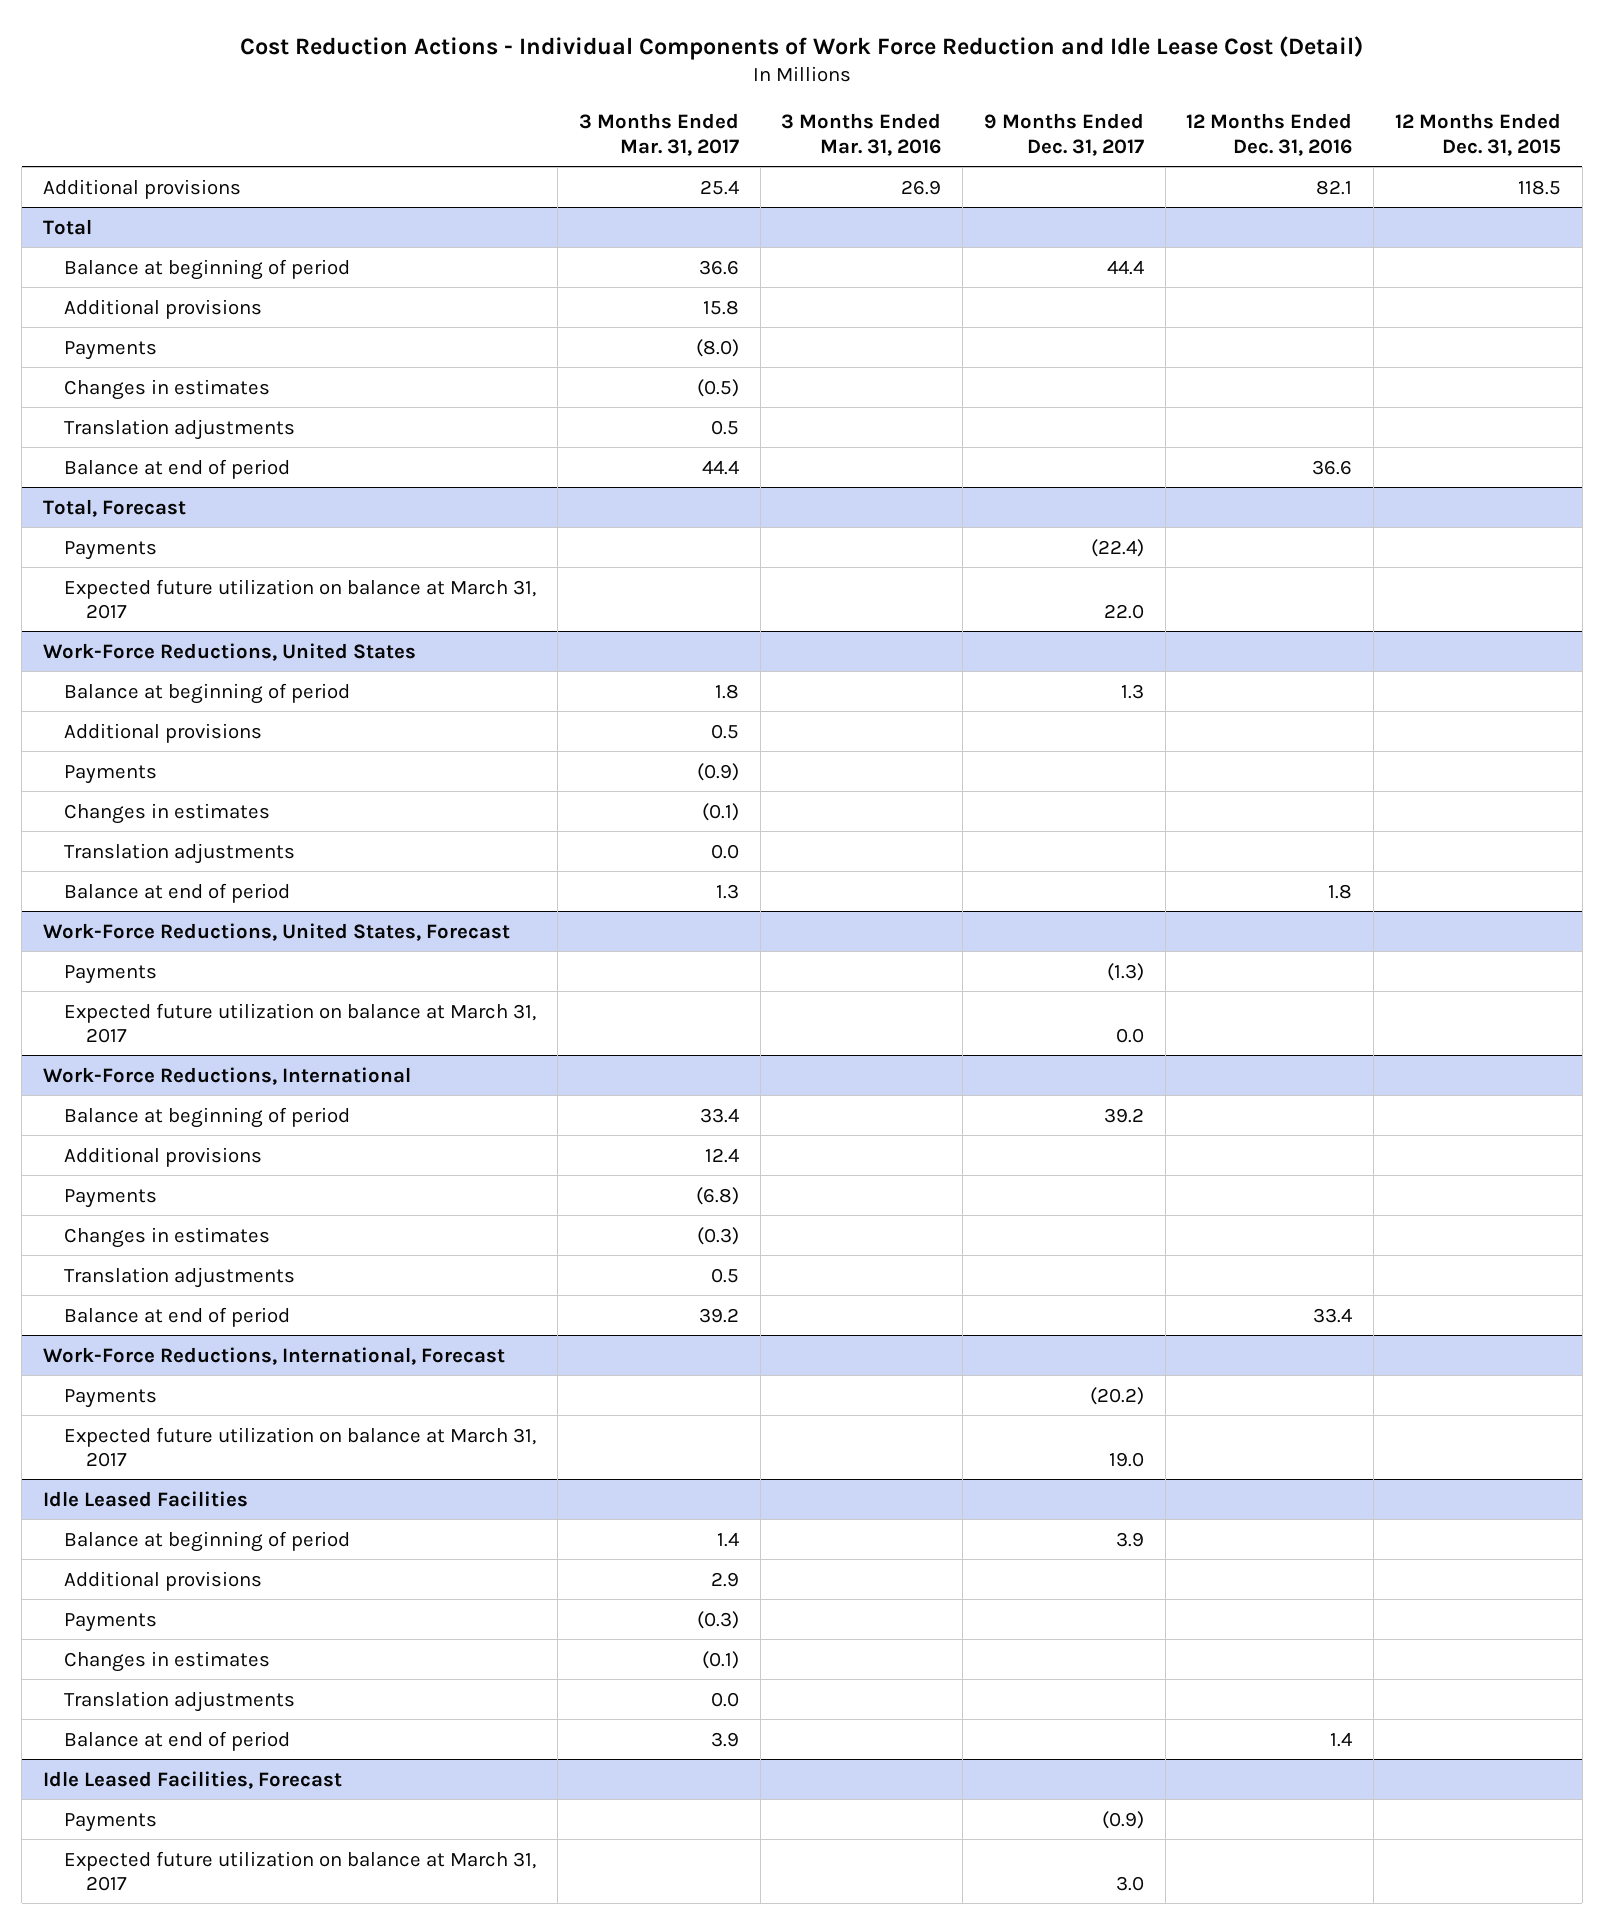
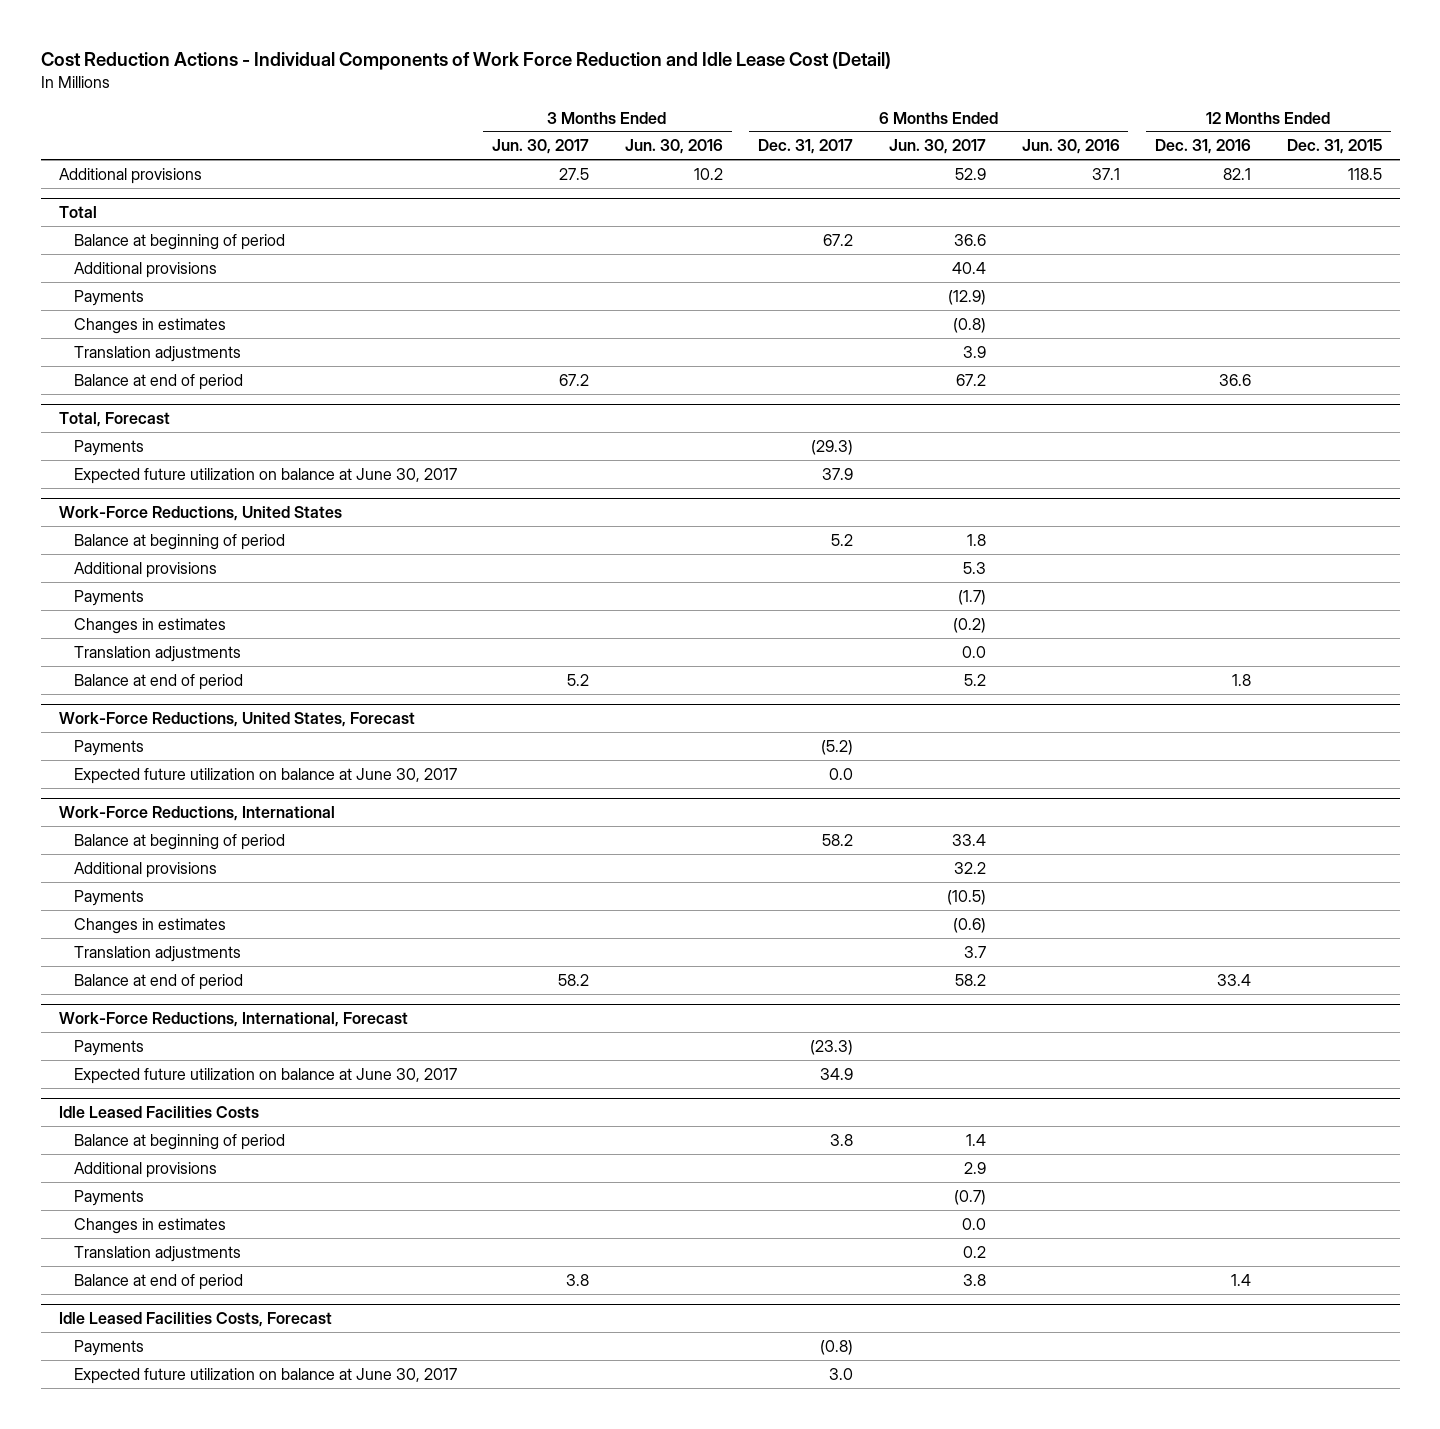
- | 3 Months Ended Mar. 31, 2017 | 3 Months Ended Mar. 31, 2016 | 9 Months Ended Dec. 31, 2017 | 12 Months Ended Dec. 31, 2016 | 12 Months Ended Dec. 31, 2015
+ | 3 Months Ended Jun. 30, 2017 | 3 Months Ended Jun. 30, 2016 | 6 Months Ended Dec. 31, 2017 | 6 Months Ended Jun. 30, 2017 | 6 Months Ended Jun. 30, 2016 | 12 Months Ended Dec. 31, 2016 | 12 Months Ended Dec. 31, 2015
@ Total, Forecast
- Expected future utilization on balance at March 31, 2017 | | | 22.0 | |
+ Expected future utilization on balance at June 30, 2017 | | | 37.9 | | | |
@ Work-Force Reductions, United States, Forecast
- Expected future utilization on balance at March 31, 2017 | | | 0.0 | |
+ Expected future utilization on balance at June 30, 2017 | | | 0.0 | | | |
@ Work-Force Reductions, International, Forecast
- Expected future utilization on balance at March 31, 2017 | | | 19.0 | |
- Idle Leased Facilities
@ Work-Force Reductions, International, Forecast
+ Expected future utilization on balance at June 30, 2017 | | | 34.9 | | | |
+ Idle Leased Facilities Costs
- Idle Leased Facilities, Forecast
+ Idle Leased Facilities Costs, Forecast
- Expected future utilization on balance at March 31, 2017 | | | 3.0 | |
+ Expected future utilization on balance at June 30, 2017 | | | 3.0 | | | |

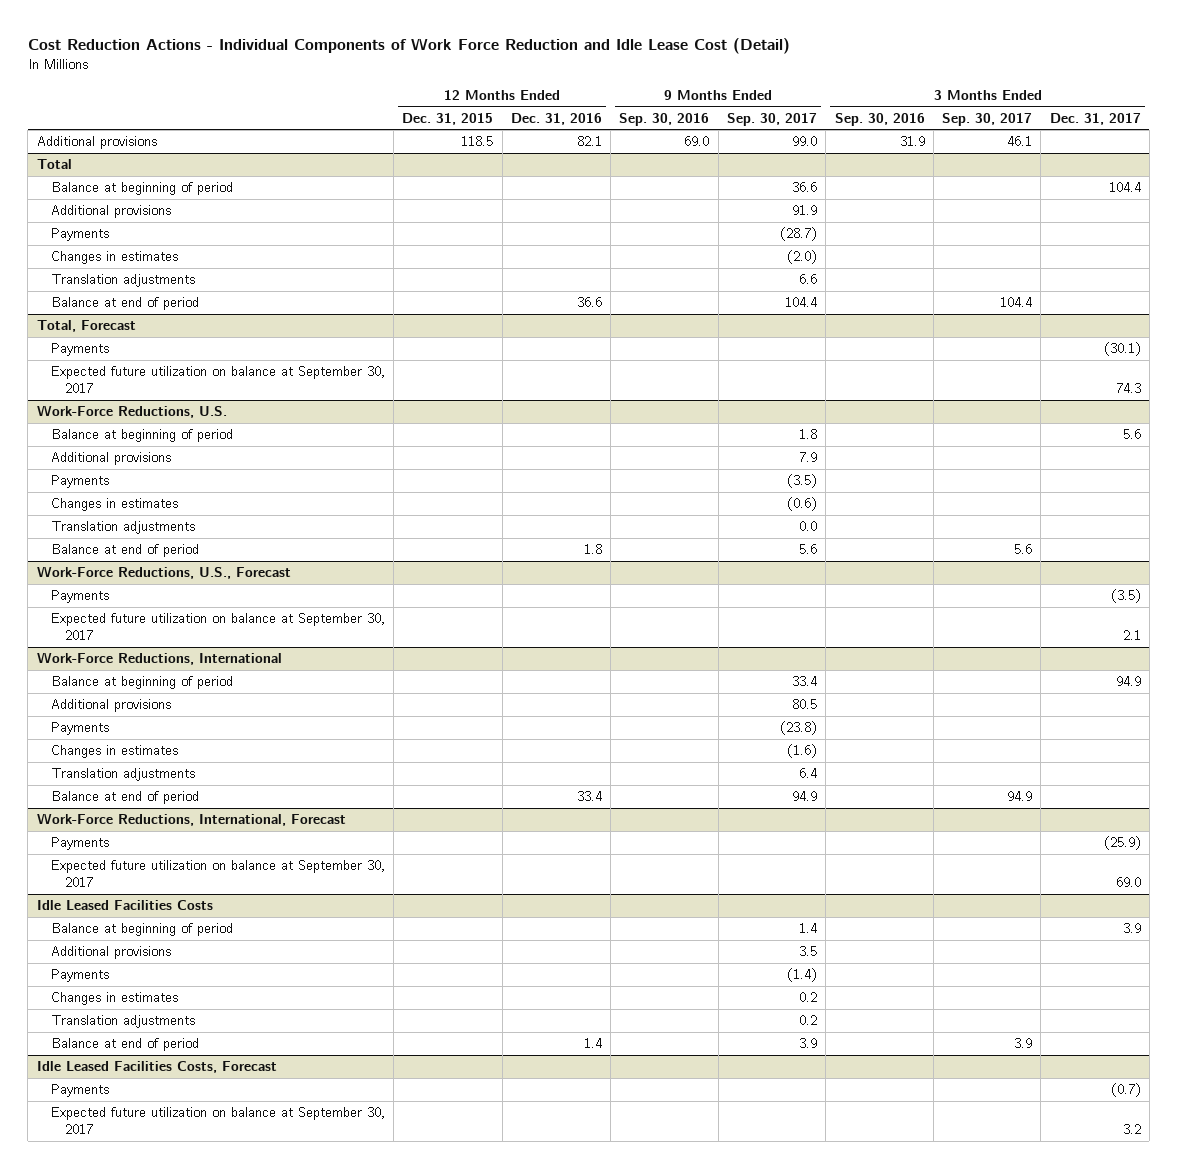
- | 3 Months Ended Jun. 30, 2017 | 3 Months Ended Jun. 30, 2016 | 6 Months Ended Dec. 31, 2017 | 6 Months Ended Jun. 30, 2017 | 6 Months Ended Jun. 30, 2016 | 12 Months Ended Dec. 31, 2016 | 12 Months Ended Dec. 31, 2015
+ | 12 Months Ended Dec. 31, 2015 | 12 Months Ended Dec. 31, 2016 | 9 Months Ended Sep. 30, 2016 | 9 Months Ended Sep. 30, 2017 | 3 Months Ended Sep. 30, 2016 | 3 Months Ended Sep. 30, 2017 | 3 Months Ended Dec. 31, 2017
@ Total, Forecast
- Expected future utilization on balance at June 30, 2017 | | | 37.9 | | | |
- Work-Force Reductions, United States
@ Total, Forecast
+ Expected future utilization on balance at September 30, 2017 | | | | | | | 74.3
+ Work-Force Reductions, U.S.
- Work-Force Reductions, United States, Forecast
+ Work-Force Reductions, U.S., Forecast
- Expected future utilization on balance at June 30, 2017 | | | 0.0 | | | |
+ Expected future utilization on balance at September 30, 2017 | | | | | | | 2.1
@ Work-Force Reductions, International, Forecast
- Expected future utilization on balance at June 30, 2017 | | | 34.9 | | | |
+ Expected future utilization on balance at September 30, 2017 | | | | | | | 69.0
@ Idle Leased Facilities Costs, Forecast
- Expected future utilization on balance at June 30, 2017 | | | 3.0 | | | |
+ Expected future utilization on balance at September 30, 2017 | | | | | | | 3.2

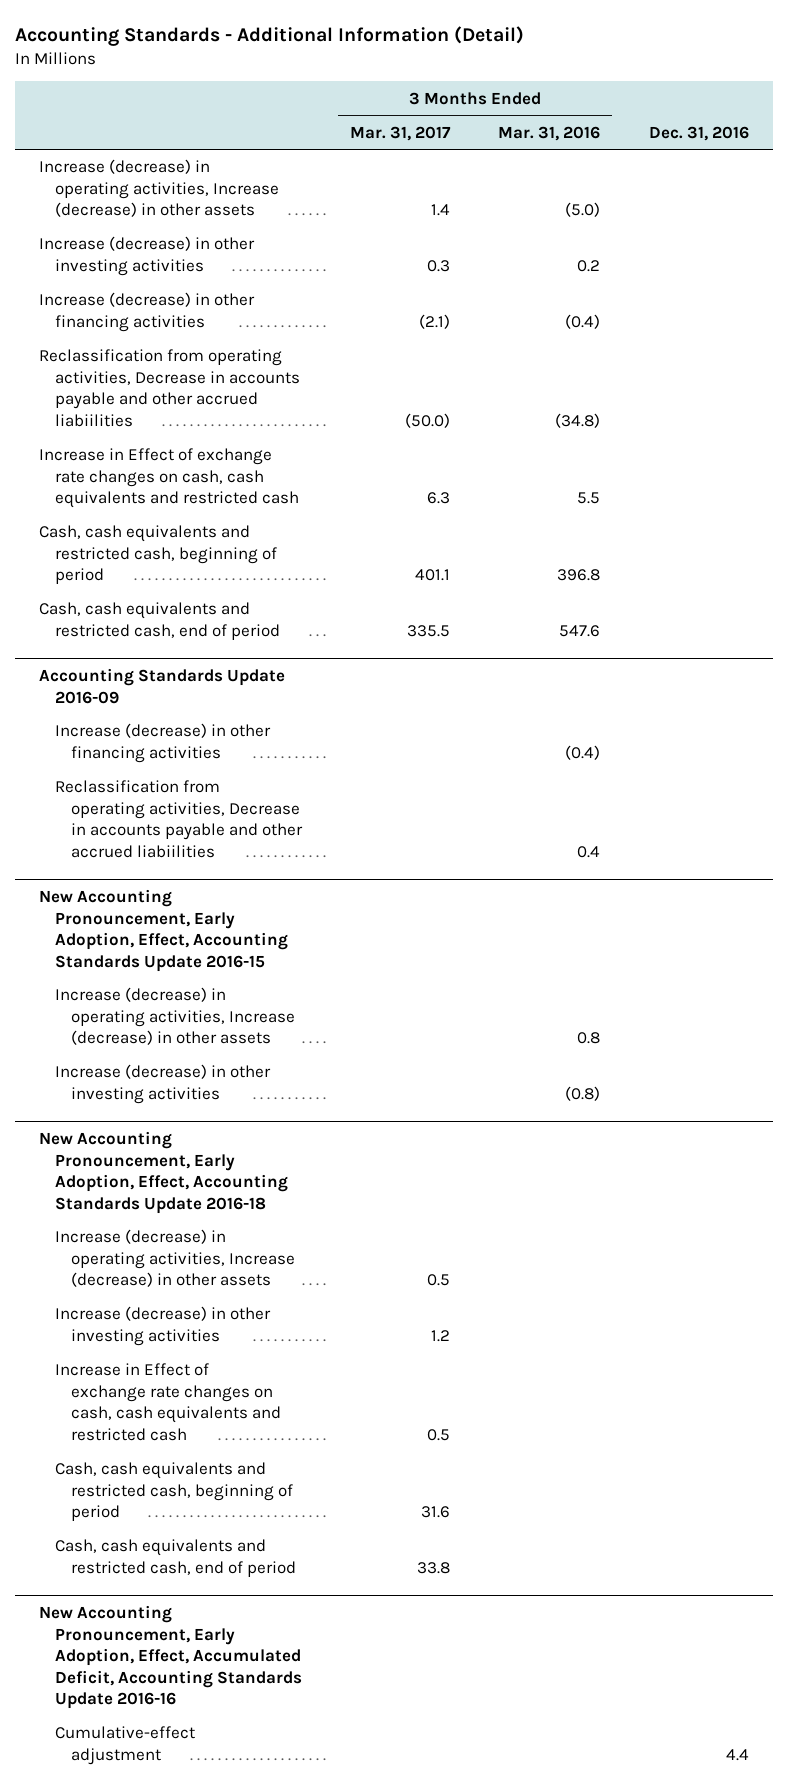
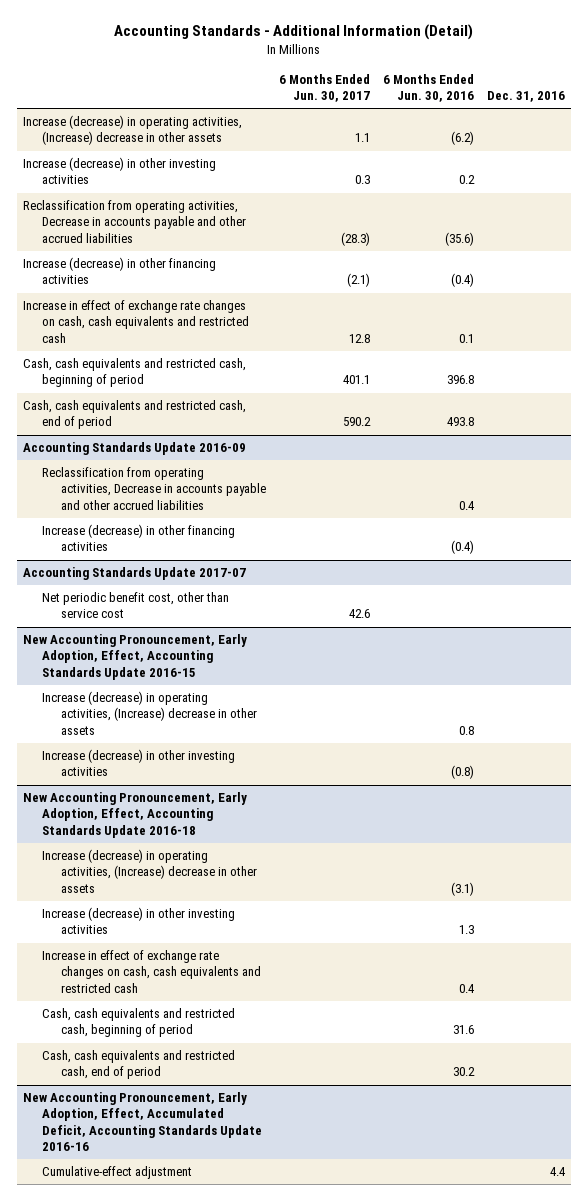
- | 3 Months Ended Mar. 31, 2017 | 3 Months Ended Mar. 31, 2016 | Dec. 31, 2016
+ | 6 Months Ended Jun. 30, 2017 | 6 Months Ended Jun. 30, 2016 | Dec. 31, 2016
- Increase (decrease) in operating activities, Increase (decrease) in other assets | 1.4 | (5.0) |
+ Increase (decrease) in operating activities, (Increase) decrease in other assets | 1.1 | (6.2) |
+ Reclassification from operating activities, Decrease in accounts payable and other accrued liabilities | (28.3) | (35.6) |
- Reclassification from operating activities, Decrease in accounts payable and other accrued liabiilities | (50.0) | (34.8) |
- Increase in Effect of exchange rate changes on cash, cash equivalents and restricted cash | 6.3 | 5.5 |
+ Increase in effect of exchange rate changes on cash, cash equivalents and restricted cash | 12.8 | 0.1 |
@ Accounting Standards Update 2016-09
+ Reclassification from operating activities, Decrease in accounts payable and other accrued liabilities | | 0.4 |
- Reclassification from operating activities, Decrease in accounts payable and other accrued liabiilities | | 0.4 |
+ Accounting Standards Update 2017-07
+ Net periodic benefit cost, other than service cost | 42.6 | |
@ New Accounting Pronouncement, Early Adoption, Effect, Accounting Standards Update 2016-15
- Increase (decrease) in operating activities, Increase (decrease) in other assets | | 0.8 |
+ Increase (decrease) in operating activities, (Increase) decrease in other assets | | 0.8 |
@ New Accounting Pronouncement, Early Adoption, Effect, Accounting Standards Update 2016-18
- Increase (decrease) in operating activities, Increase (decrease) in other assets | 0.5 | |
+ Increase (decrease) in operating activities, (Increase) decrease in other assets | | (3.1) |
- Increase in Effect of exchange rate changes on cash, cash equivalents and restricted cash | 0.5 | |
+ Increase in effect of exchange rate changes on cash, cash equivalents and restricted cash | | 0.4 |

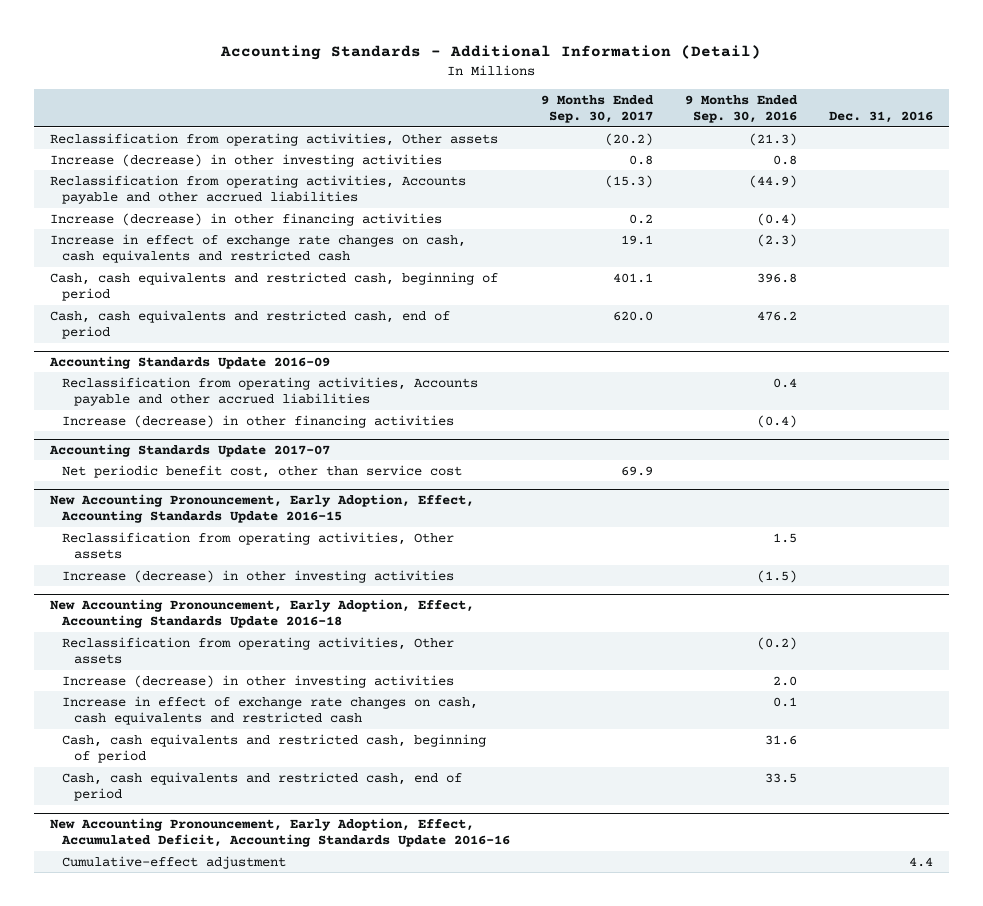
- | 6 Months Ended Jun. 30, 2017 | 6 Months Ended Jun. 30, 2016 | Dec. 31, 2016
+ | 9 Months Ended Sep. 30, 2017 | 9 Months Ended Sep. 30, 2016 | Dec. 31, 2016
- Increase (decrease) in operating activities, (Increase) decrease in other assets | 1.1 | (6.2) |
+ Reclassification from operating activities, Other assets | (20.2) | (21.3) |
- Reclassification from operating activities, Decrease in accounts payable and other accrued liabilities | (28.3) | (35.6) |
+ Reclassification from operating activities, Accounts payable and other accrued liabilities | (15.3) | (44.9) |
@ Accounting Standards Update 2016-09
- Reclassification from operating activities, Decrease in accounts payable and other accrued liabilities | | 0.4 |
+ Reclassification from operating activities, Accounts payable and other accrued liabilities | | 0.4 |
@ New Accounting Pronouncement, Early Adoption, Effect, Accounting Standards Update 2016-15
- Increase (decrease) in operating activities, (Increase) decrease in other assets | | 0.8 |
+ Reclassification from operating activities, Other assets | | 1.5 |
@ New Accounting Pronouncement, Early Adoption, Effect, Accounting Standards Update 2016-18
- Increase (decrease) in operating activities, (Increase) decrease in other assets | | (3.1) |
+ Reclassification from operating activities, Other assets | | (0.2) |

